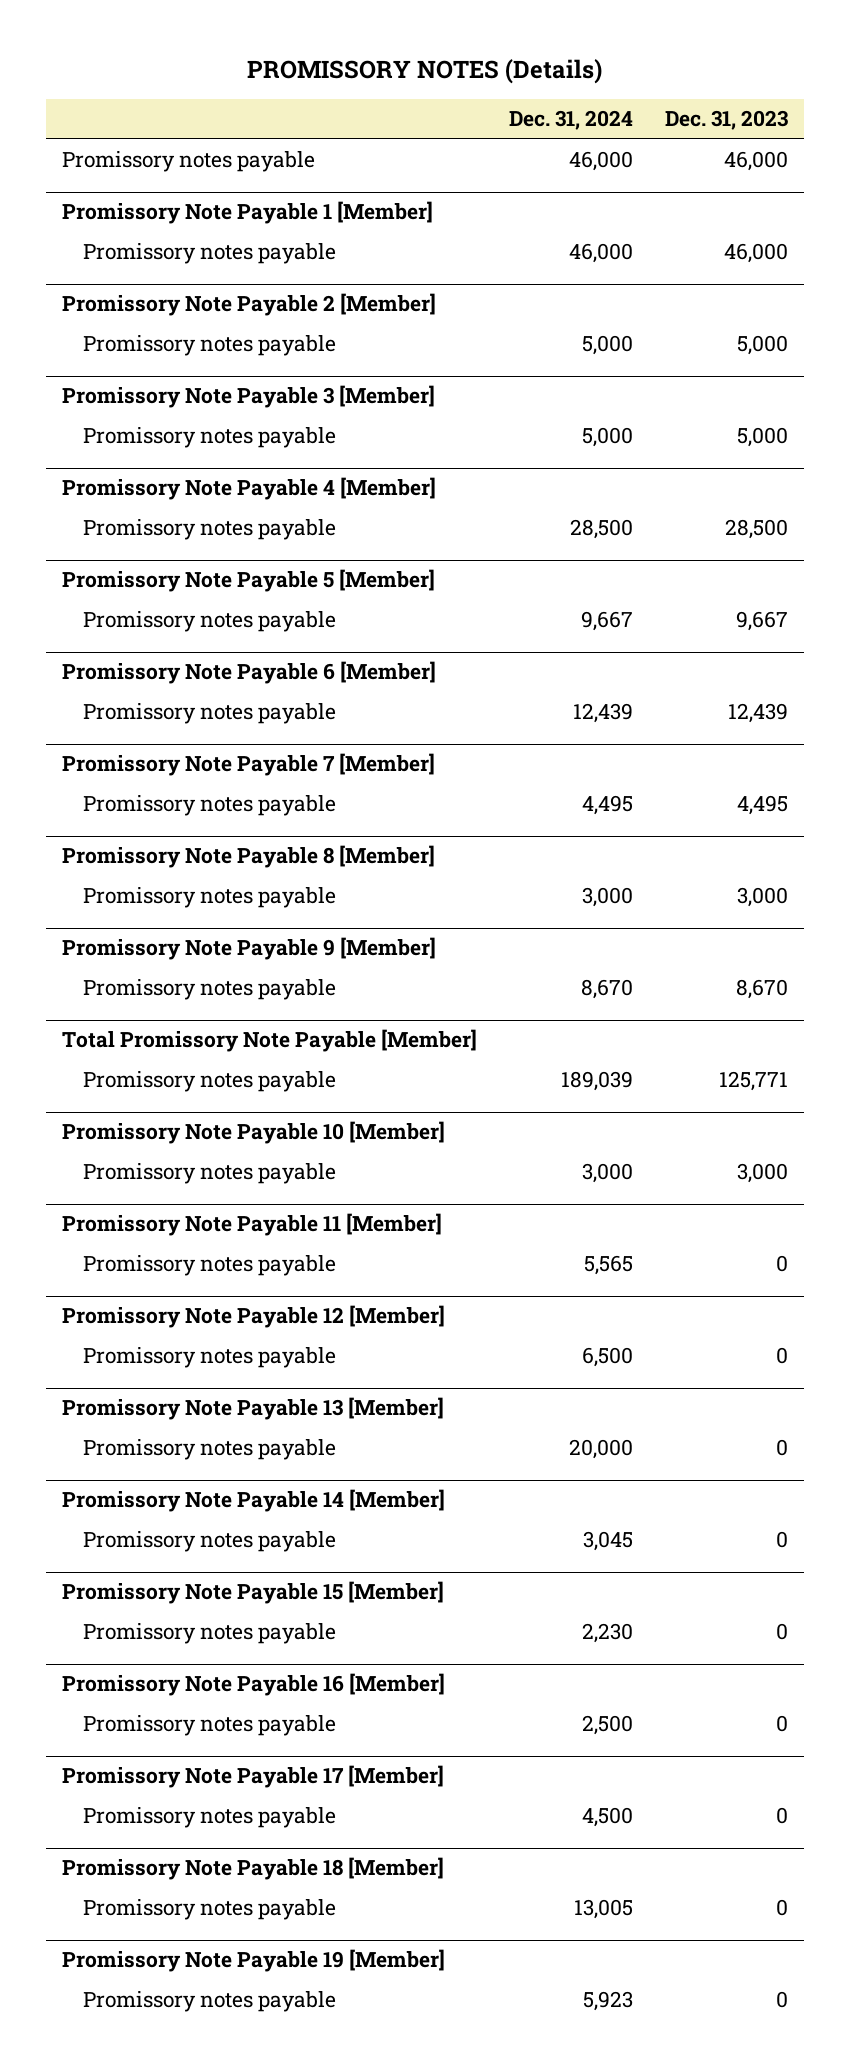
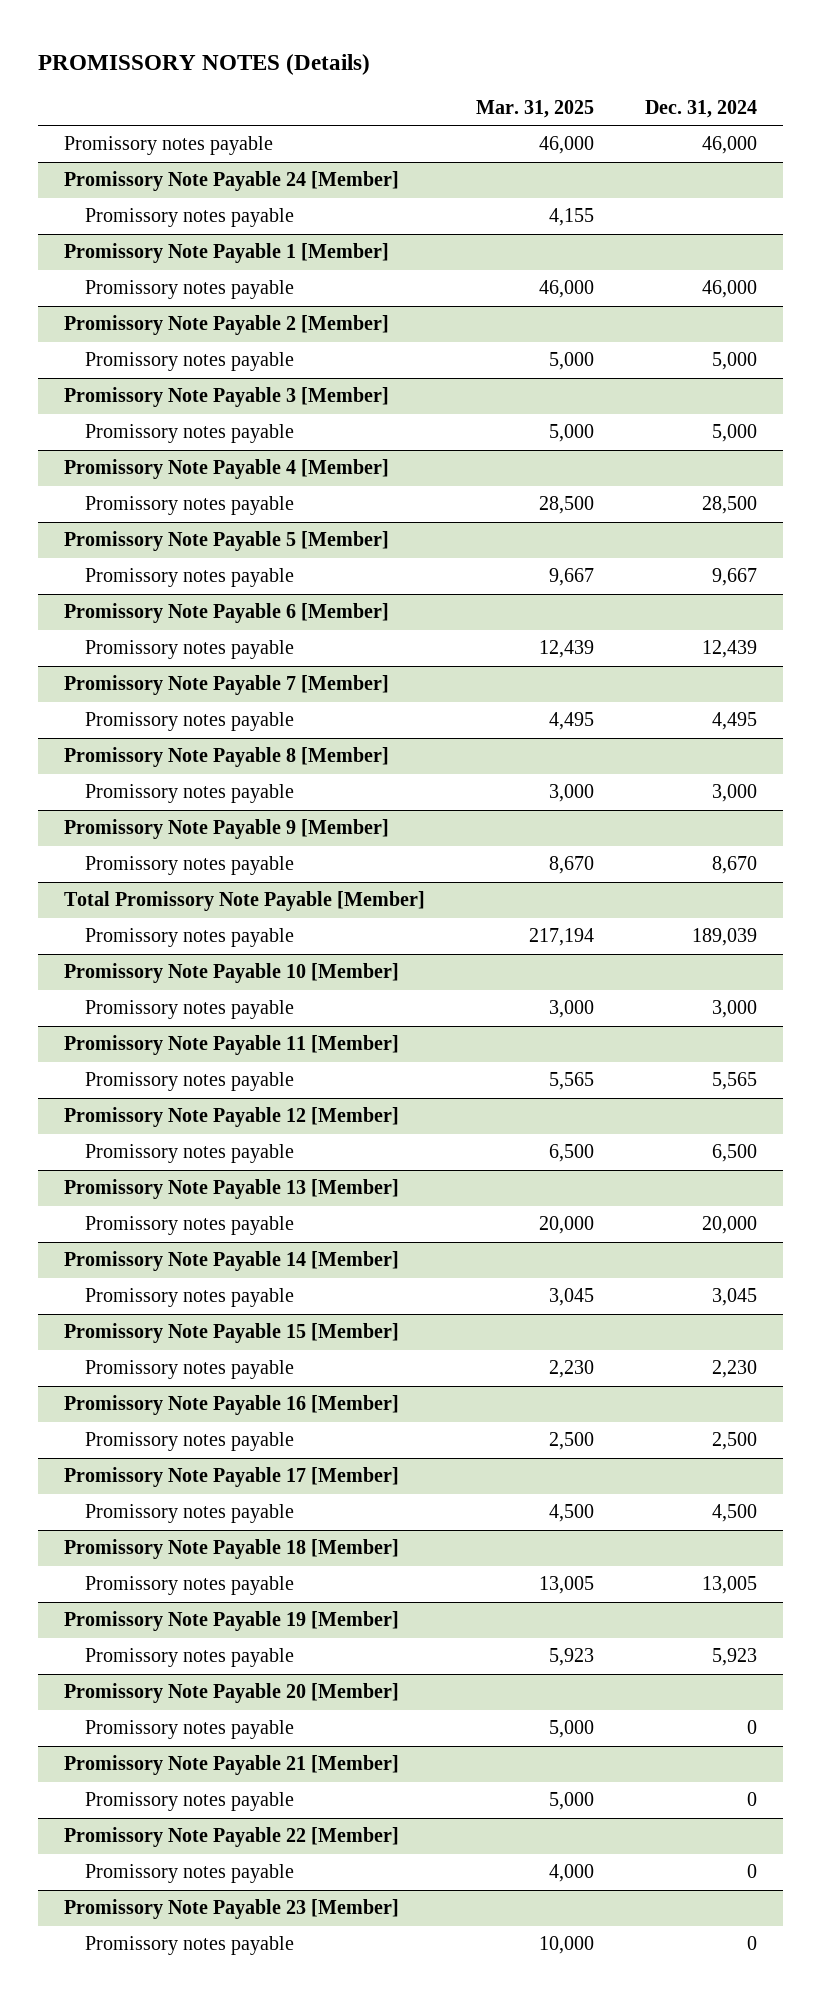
- | Dec. 31, 2024 | Dec. 31, 2023
+ | Mar. 31, 2025 | Dec. 31, 2024
+ Promissory Note Payable 24 [Member]
+ Promissory notes payable | 4,155 |
+ Promissory Note Payable 20 [Member]
+ Promissory notes payable | 5,000 | 0
+ Promissory Note Payable 21 [Member]
+ Promissory notes payable | 5,000 | 0
+ Promissory Note Payable 22 [Member]
+ Promissory notes payable | 4,000 | 0
+ Promissory Note Payable 23 [Member]
+ Promissory notes payable | 10,000 | 0

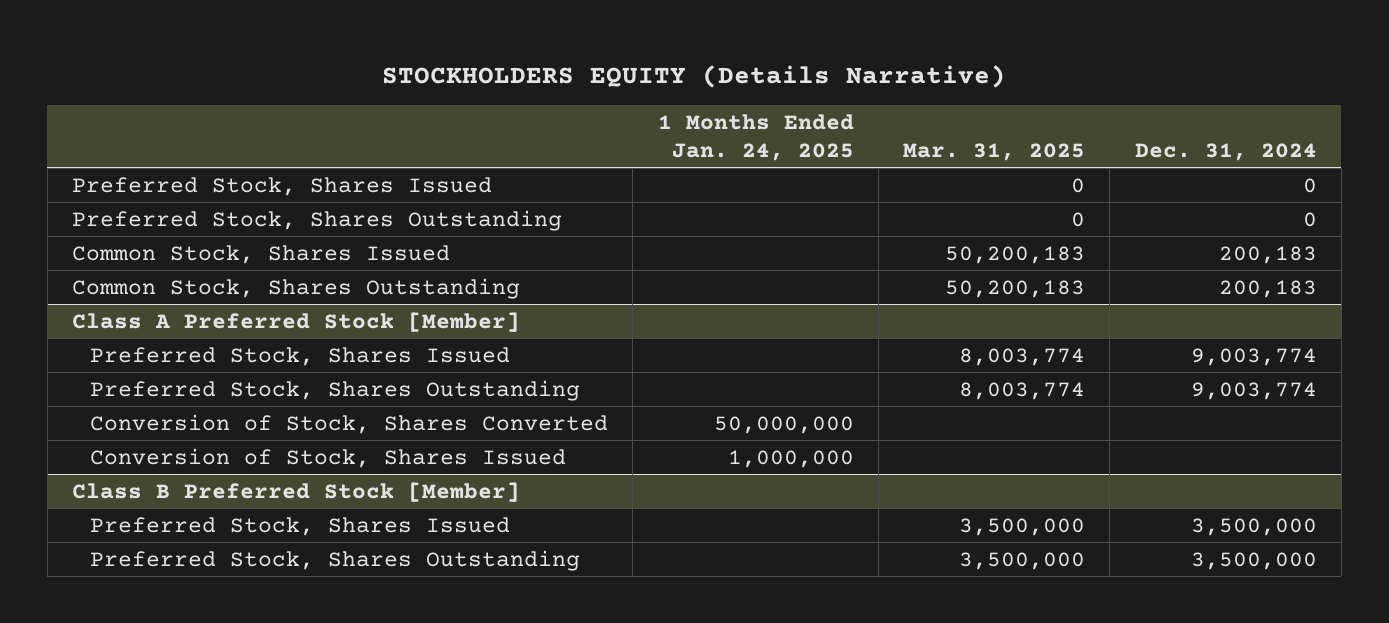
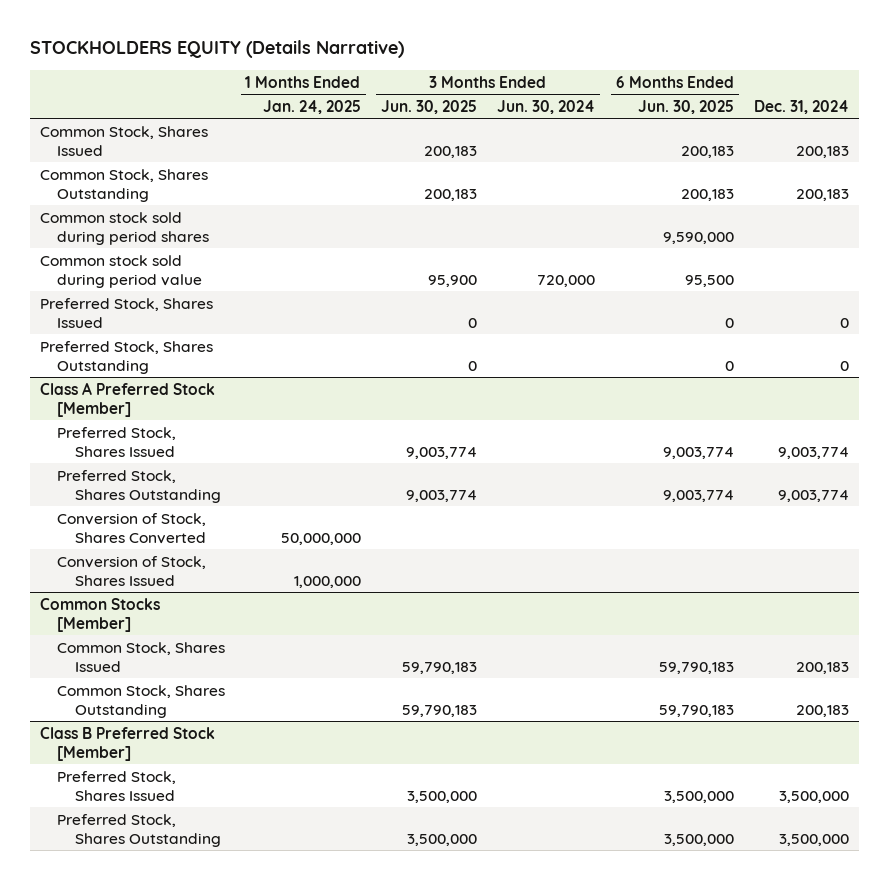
- | 1 Months Ended Jan. 24, 2025 | Mar. 31, 2025 | Dec. 31, 2024
+ | 1 Months Ended Jan. 24, 2025 | 3 Months Ended Jun. 30, 2025 | 3 Months Ended Jun. 30, 2024 | 6 Months Ended Jun. 30, 2025 | Dec. 31, 2024
+ Common stock sold during period shares | | | | 9,590,000 |
+ Common stock sold during period value | | 95,900 | 720,000 | 95,500 |
moved down: Preferred Stock, Shares Issued | | 0 | | 0 | 0
moved down: Preferred Stock, Shares Outstanding | | 0 | | 0 | 0
+ Common Stocks [Member]
+ Common Stock, Shares Issued | | 59,790,183 | | 59,790,183 | 200,183
+ Common Stock, Shares Outstanding | | 59,790,183 | | 59,790,183 | 200,183

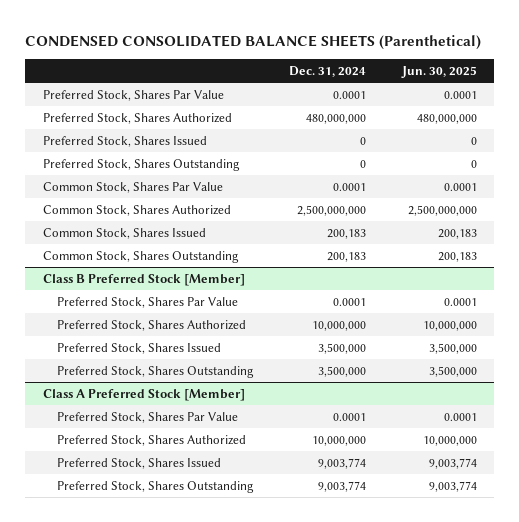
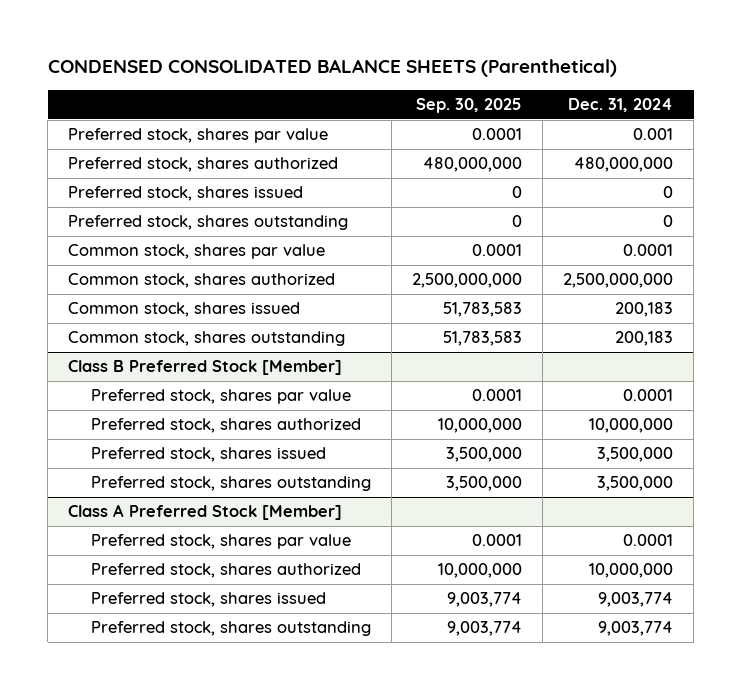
- | Dec. 31, 2024 | Jun. 30, 2025
+ | Sep. 30, 2025 | Dec. 31, 2024
- Preferred Stock, Shares Par Value | 0.0001 | 0.0001
- Preferred Stock, Shares Authorized | 480,000,000 | 480,000,000
- Preferred Stock, Shares Issued | 0 | 0
- Preferred Stock, Shares Outstanding | 0 | 0
- Common Stock, Shares Par Value | 0.0001 | 0.0001
- Common Stock, Shares Authorized | 2,500,000,000 | 2,500,000,000
- Common Stock, Shares Issued | 200,183 | 200,183
- Common Stock, Shares Outstanding | 200,183 | 200,183
+ Preferred stock, shares par value | 0.0001 | 0.001
+ Preferred stock, shares authorized | 480,000,000 | 480,000,000
+ Preferred stock, shares issued | 0 | 0
+ Preferred stock, shares outstanding | 0 | 0
+ Common stock, shares par value | 0.0001 | 0.0001
+ Common stock, shares authorized | 2,500,000,000 | 2,500,000,000
+ Common stock, shares issued | 51,783,583 | 200,183
+ Common stock, shares outstanding | 51,783,583 | 200,183
@ Class B Preferred Stock [Member]
- Preferred Stock, Shares Par Value | 0.0001 | 0.0001
- Preferred Stock, Shares Authorized | 10,000,000 | 10,000,000
- Preferred Stock, Shares Issued | 3,500,000 | 3,500,000
- Preferred Stock, Shares Outstanding | 3,500,000 | 3,500,000
+ Preferred stock, shares par value | 0.0001 | 0.0001
+ Preferred stock, shares authorized | 10,000,000 | 10,000,000
+ Preferred stock, shares issued | 3,500,000 | 3,500,000
+ Preferred stock, shares outstanding | 3,500,000 | 3,500,000
@ Class A Preferred Stock [Member]
- Preferred Stock, Shares Par Value | 0.0001 | 0.0001
- Preferred Stock, Shares Authorized | 10,000,000 | 10,000,000
- Preferred Stock, Shares Issued | 9,003,774 | 9,003,774
- Preferred Stock, Shares Outstanding | 9,003,774 | 9,003,774
+ Preferred stock, shares par value | 0.0001 | 0.0001
+ Preferred stock, shares authorized | 10,000,000 | 10,000,000
+ Preferred stock, shares issued | 9,003,774 | 9,003,774
+ Preferred stock, shares outstanding | 9,003,774 | 9,003,774

